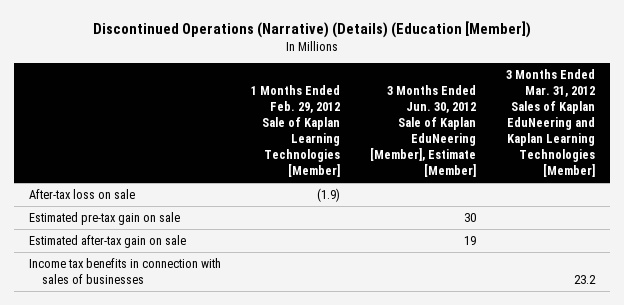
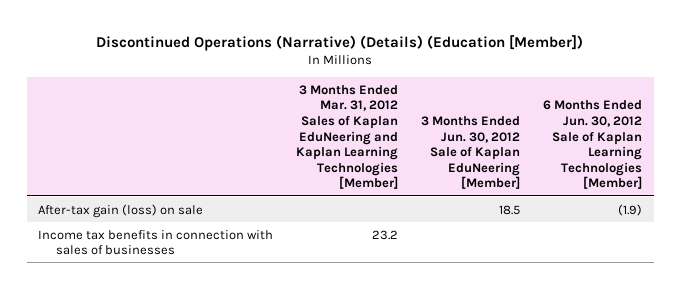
- | 1 Months Ended Feb. 29, 2012 Sale of Kaplan Learning Technologies [Member] | 3 Months Ended Jun. 30, 2012 Sale of Kaplan EduNeering [Member], Estimate [Member] | 3 Months Ended Mar. 31, 2012 Sales of Kaplan EduNeering and Kaplan Learning Technologies [Member]
+ | 3 Months Ended Mar. 31, 2012 Sales of Kaplan EduNeering and Kaplan Learning Technologies [Member] | 3 Months Ended Jun. 30, 2012 Sale of Kaplan EduNeering [Member] | 6 Months Ended Jun. 30, 2012 Sale of Kaplan Learning Technologies [Member]
- After-tax loss on sale | (1.9) | |
- Estimated pre-tax gain on sale | | 30 |
- Estimated after-tax gain on sale | | 19 |
+ After-tax gain (loss) on sale | | 18.5 | (1.9)

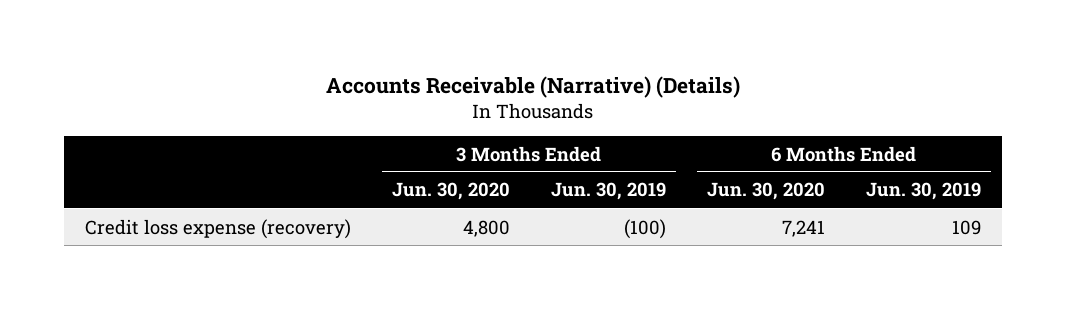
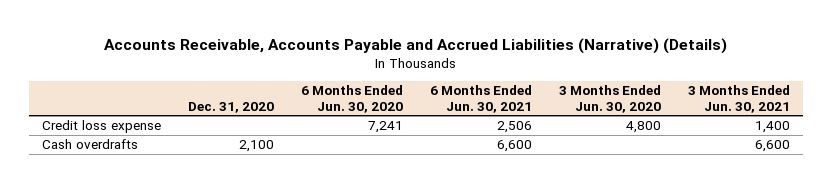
- Accounts Receivable (Narrative) (Details)
+ Accounts Receivable, Accounts Payable and Accrued Liabilities (Narrative) (Details)
- | 3 Months Ended Jun. 30, 2020 | 3 Months Ended Jun. 30, 2019 | 6 Months Ended Jun. 30, 2020 | 6 Months Ended Jun. 30, 2019
+ | Dec. 31, 2020 | 6 Months Ended Jun. 30, 2020 | 6 Months Ended Jun. 30, 2021 | 3 Months Ended Jun. 30, 2020 | 3 Months Ended Jun. 30, 2021
- Credit loss expense (recovery) | 4,800 | (100) | 7,241 | 109
+ Credit loss expense | | 7,241 | 2,506 | 4,800 | 1,400
+ Cash overdrafts | 2,100 | | 6,600 | | 6,600

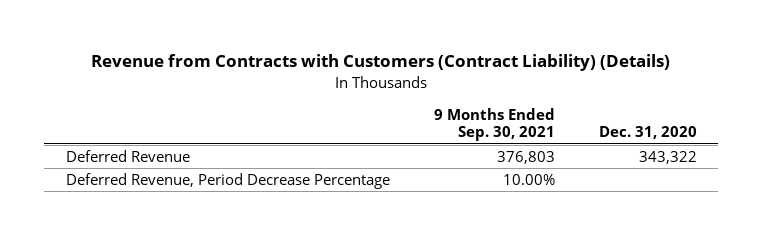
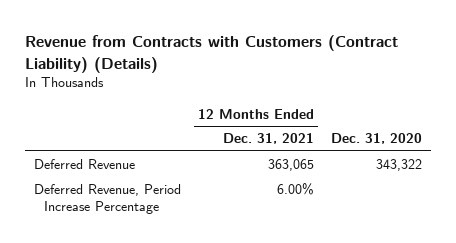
- | 9 Months Ended Sep. 30, 2021 | Dec. 31, 2020
+ | 12 Months Ended Dec. 31, 2021 | Dec. 31, 2020
- Deferred Revenue, Period Decrease Percentage | 10.00% |
+ Deferred Revenue, Period Increase Percentage | 6.00% |

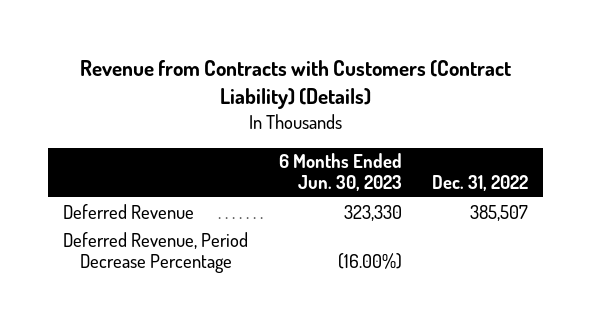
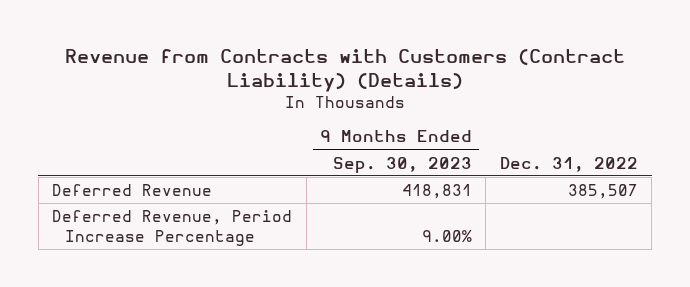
- | 6 Months Ended Jun. 30, 2023 | Dec. 31, 2022
+ | 9 Months Ended Sep. 30, 2023 | Dec. 31, 2022
- Deferred Revenue, Period Decrease Percentage | (16.00%) |
+ Deferred Revenue, Period Increase Percentage | 9.00% |

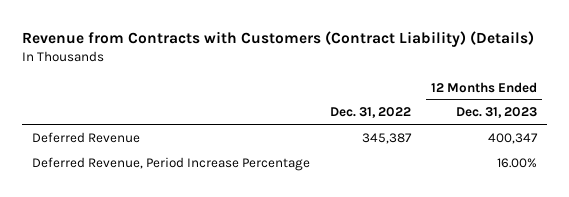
- | 9 Months Ended Sep. 30, 2023 | Dec. 31, 2022
+ | Dec. 31, 2022 | 12 Months Ended Dec. 31, 2023
- Deferred Revenue | 418,831 | 385,507
+ Deferred Revenue | 345,387 | 400,347

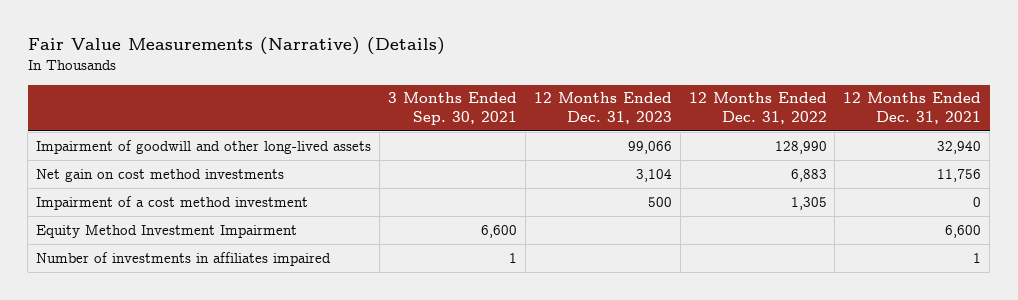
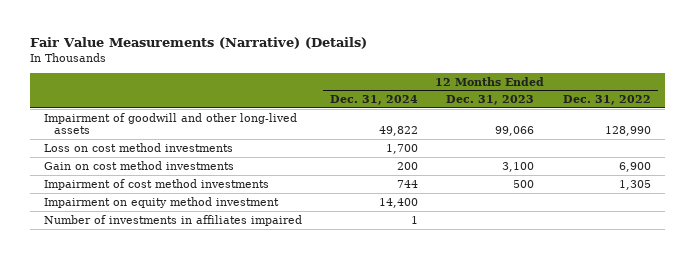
- | 3 Months Ended Sep. 30, 2021 | 12 Months Ended Dec. 31, 2023 | 12 Months Ended Dec. 31, 2022 | 12 Months Ended Dec. 31, 2021
+ | 12 Months Ended Dec. 31, 2024 | 12 Months Ended Dec. 31, 2023 | 12 Months Ended Dec. 31, 2022
- Net gain on cost method investments | | 3,104 | 6,883 | 11,756
- Impairment of a cost method investment | | 500 | 1,305 | 0
- Equity Method Investment Impairment | 6,600 | | | 6,600
+ Loss on cost method investments | 1,700 | |
+ Gain on cost method investments | 200 | 3,100 | 6,900
+ Impairment of cost method investments | 744 | 500 | 1,305
+ Impairment on equity method investment | 14,400 | |

